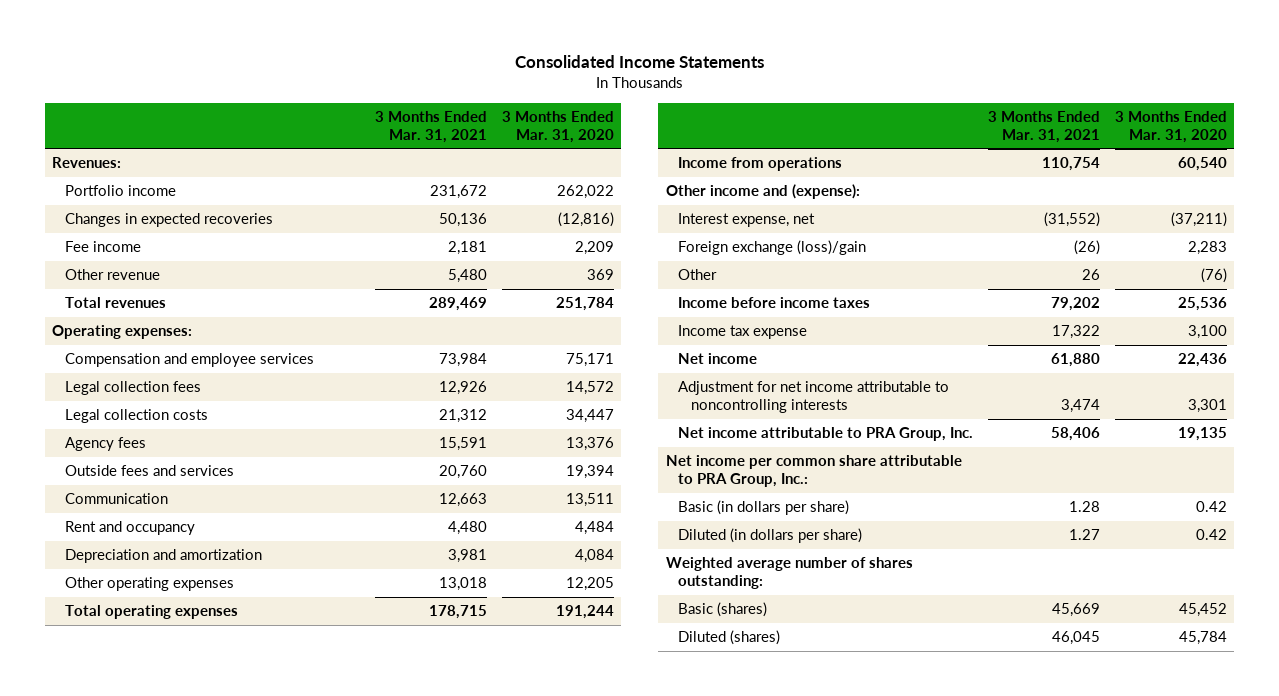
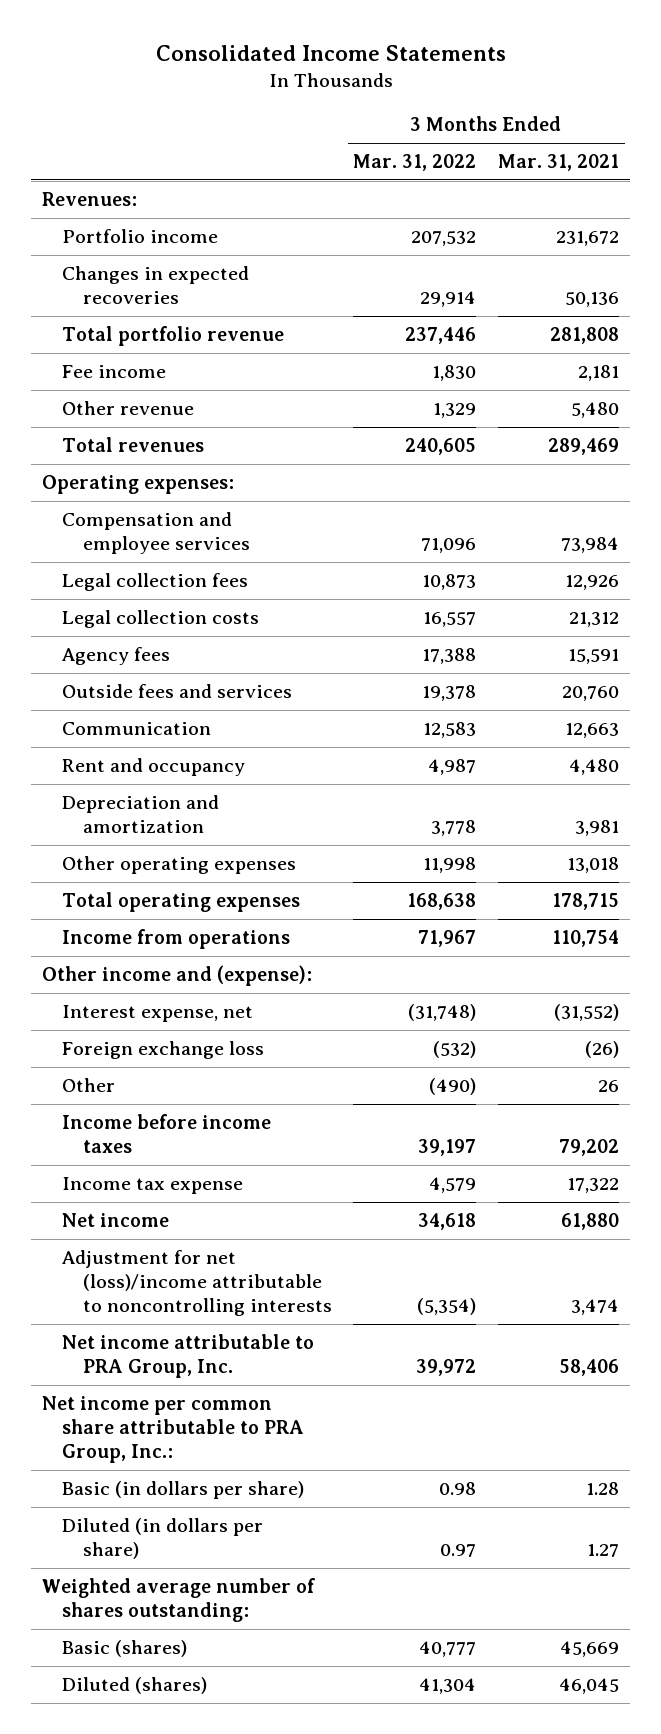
- | 3 Months Ended Mar. 31, 2021 | 3 Months Ended Mar. 31, 2020
+ | 3 Months Ended Mar. 31, 2022 | 3 Months Ended Mar. 31, 2021
+ Total portfolio revenue | 237,446 | 281,808
- Foreign exchange (loss)/gain | (26) | 2,283
+ Foreign exchange loss | (532) | (26)
- Adjustment for net income attributable to noncontrolling interests | 3,474 | 3,301
+ Adjustment for net (loss)/income attributable to noncontrolling interests | (5,354) | 3,474

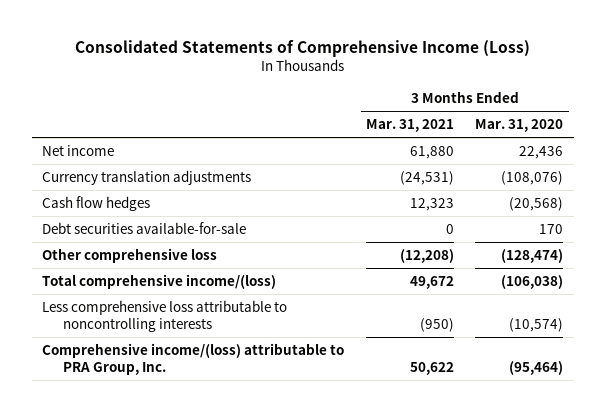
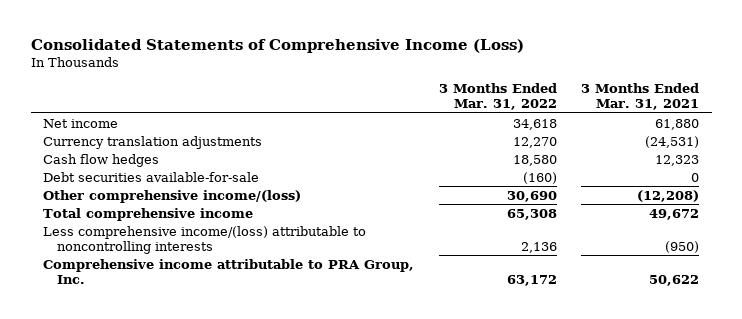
- | 3 Months Ended Mar. 31, 2021 | 3 Months Ended Mar. 31, 2020
+ | 3 Months Ended Mar. 31, 2022 | 3 Months Ended Mar. 31, 2021
- Other comprehensive loss | (12,208) | (128,474)
- Total comprehensive income/(loss) | 49,672 | (106,038)
- Less comprehensive loss attributable to noncontrolling interests | (950) | (10,574)
- Comprehensive income/(loss) attributable to PRA Group, Inc. | 50,622 | (95,464)
+ Other comprehensive income/(loss) | 30,690 | (12,208)
+ Total comprehensive income | 65,308 | 49,672
+ Less comprehensive income/(loss) attributable to noncontrolling interests | 2,136 | (950)
+ Comprehensive income attributable to PRA Group, Inc. | 63,172 | 50,622

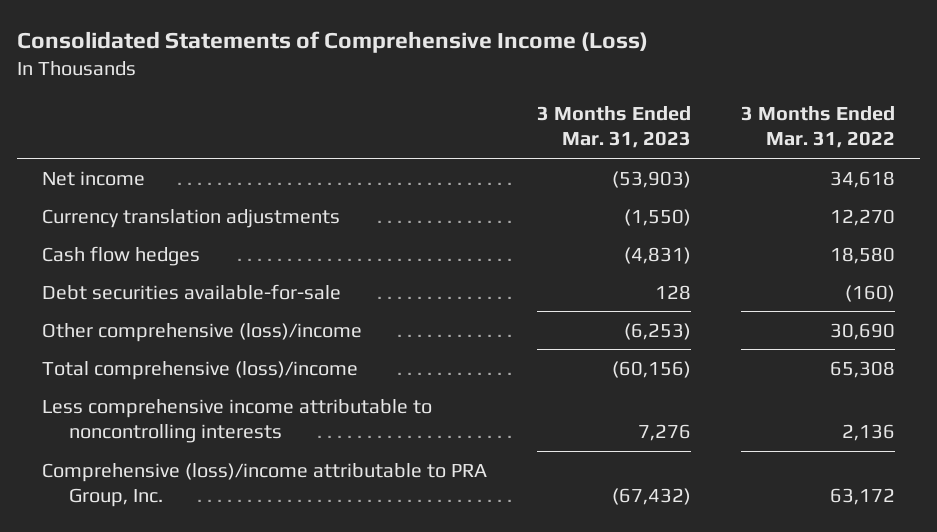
- | 3 Months Ended Mar. 31, 2022 | 3 Months Ended Mar. 31, 2021
+ | 3 Months Ended Mar. 31, 2023 | 3 Months Ended Mar. 31, 2022
- Other comprehensive income/(loss) | 30,690 | (12,208)
- Total comprehensive income | 65,308 | 49,672
- Less comprehensive income/(loss) attributable to noncontrolling interests | 2,136 | (950)
- Comprehensive income attributable to PRA Group, Inc. | 63,172 | 50,622
+ Other comprehensive (loss)/income | (6,253) | 30,690
+ Total comprehensive (loss)/income | (60,156) | 65,308
+ Less comprehensive income attributable to noncontrolling interests | 7,276 | 2,136
+ Comprehensive (loss)/income attributable to PRA Group, Inc. | (67,432) | 63,172

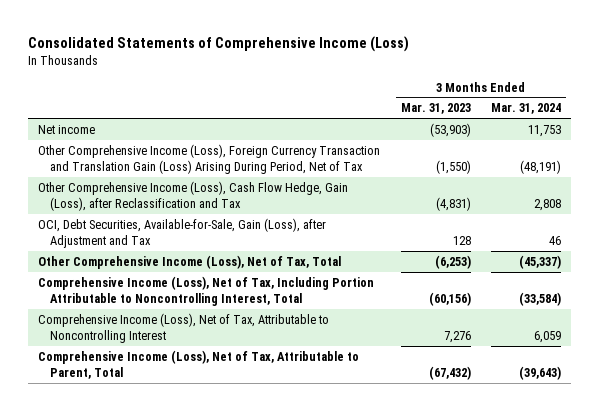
- | 3 Months Ended Mar. 31, 2023 | 3 Months Ended Mar. 31, 2022
+ | 3 Months Ended Mar. 31, 2023 | 3 Months Ended Mar. 31, 2024
- Currency translation adjustments | (1,550) | 12,270
- Cash flow hedges | (4,831) | 18,580
- Debt securities available-for-sale | 128 | (160)
- Other comprehensive (loss)/income | (6,253) | 30,690
- Total comprehensive (loss)/income | (60,156) | 65,308
- Less comprehensive income attributable to noncontrolling interests | 7,276 | 2,136
- Comprehensive (loss)/income attributable to PRA Group, Inc. | (67,432) | 63,172
+ Other Comprehensive Income (Loss), Foreign Currency Transaction and Translation Gain (Loss) Arising During Period, Net of Tax | (1,550) | (48,191)
+ Other Comprehensive Income (Loss), Cash Flow Hedge, Gain (Loss), after Reclassification and Tax | (4,831) | 2,808
+ OCI, Debt Securities, Available-for-Sale, Gain (Loss), after Adjustment and Tax | 128 | 46
+ Other Comprehensive Income (Loss), Net of Tax, Total | (6,253) | (45,337)
+ Comprehensive Income (Loss), Net of Tax, Including Portion Attributable to Noncontrolling Interest, Total | (60,156) | (33,584)
+ Comprehensive Income (Loss), Net of Tax, Attributable to Noncontrolling Interest | 7,276 | 6,059
+ Comprehensive Income (Loss), Net of Tax, Attributable to Parent, Total | (67,432) | (39,643)

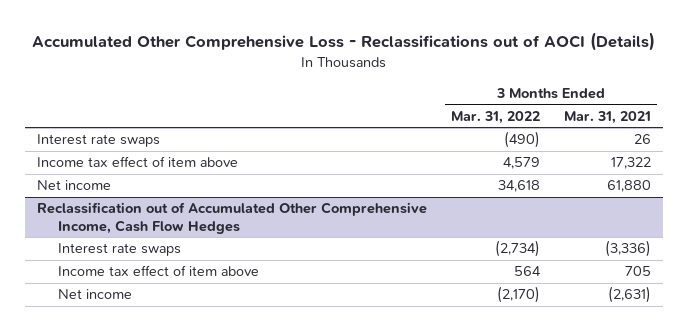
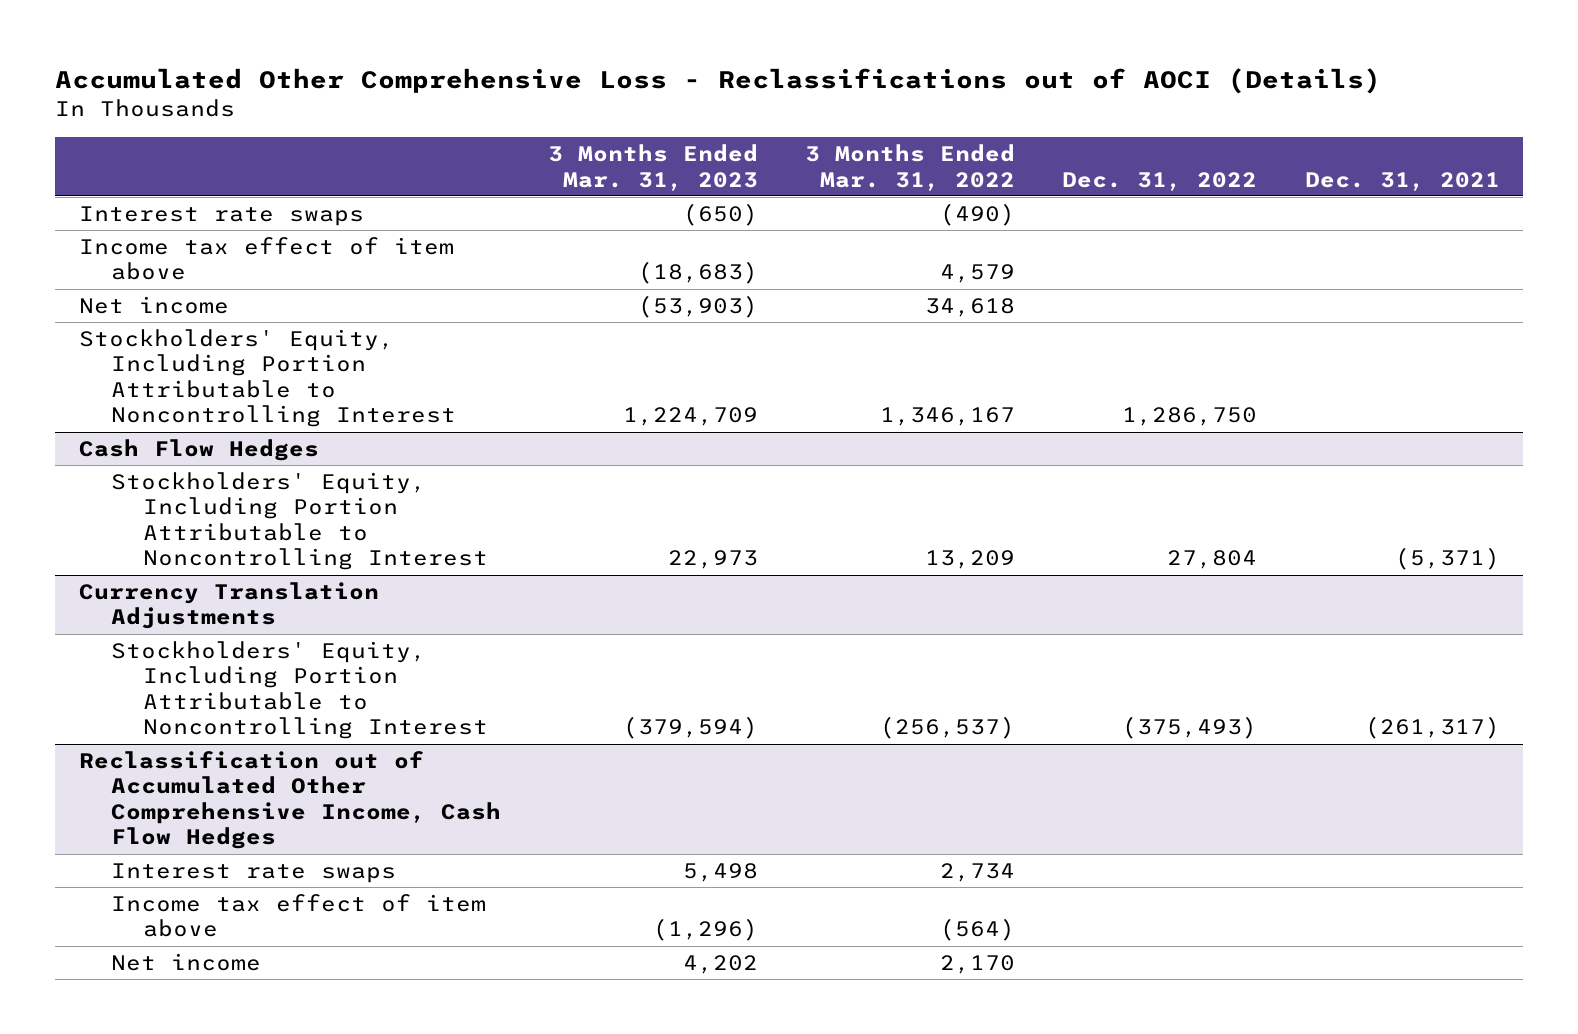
- | 3 Months Ended Mar. 31, 2022 | 3 Months Ended Mar. 31, 2021
+ | 3 Months Ended Mar. 31, 2023 | 3 Months Ended Mar. 31, 2022 | Dec. 31, 2022 | Dec. 31, 2021
+ Stockholders' Equity, Including Portion Attributable to Noncontrolling Interest | 1,224,709 | 1,346,167 | 1,286,750 |
+ Cash Flow Hedges
+ Stockholders' Equity, Including Portion Attributable to Noncontrolling Interest | 22,973 | 13,209 | 27,804 | (5,371)
+ Currency Translation Adjustments
+ Stockholders' Equity, Including Portion Attributable to Noncontrolling Interest | (379,594) | (256,537) | (375,493) | (261,317)
@ Reclassification out of Accumulated Other Comprehensive Income, Cash Flow Hedges
- Interest rate swaps | (2,734) | (3,336)
- Income tax effect of item above | 564 | 705
- Net income | (2,170) | (2,631)
+ Interest rate swaps | 5,498 | 2,734 | |
+ Income tax effect of item above | (1,296) | (564) | |
+ Net income | 4,202 | 2,170 | |

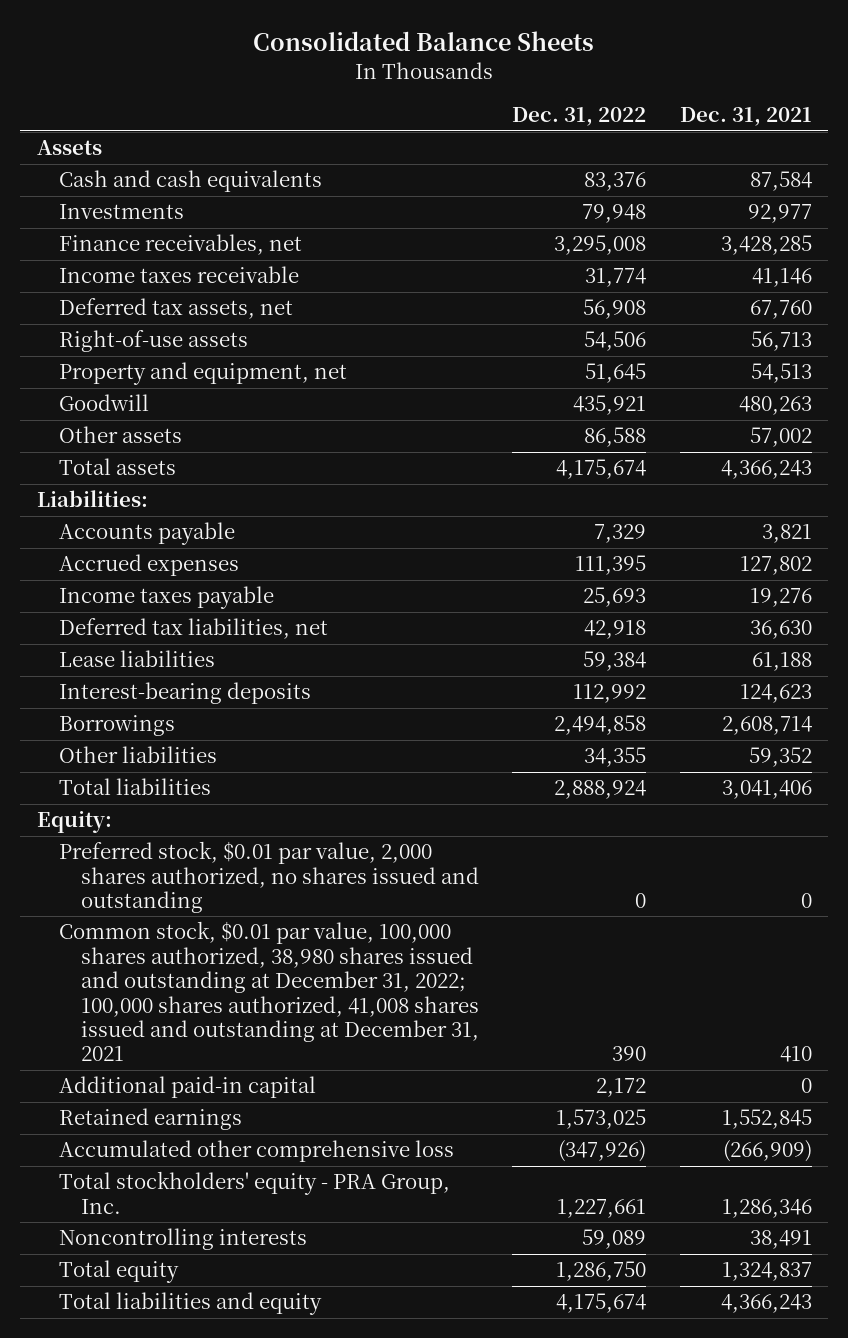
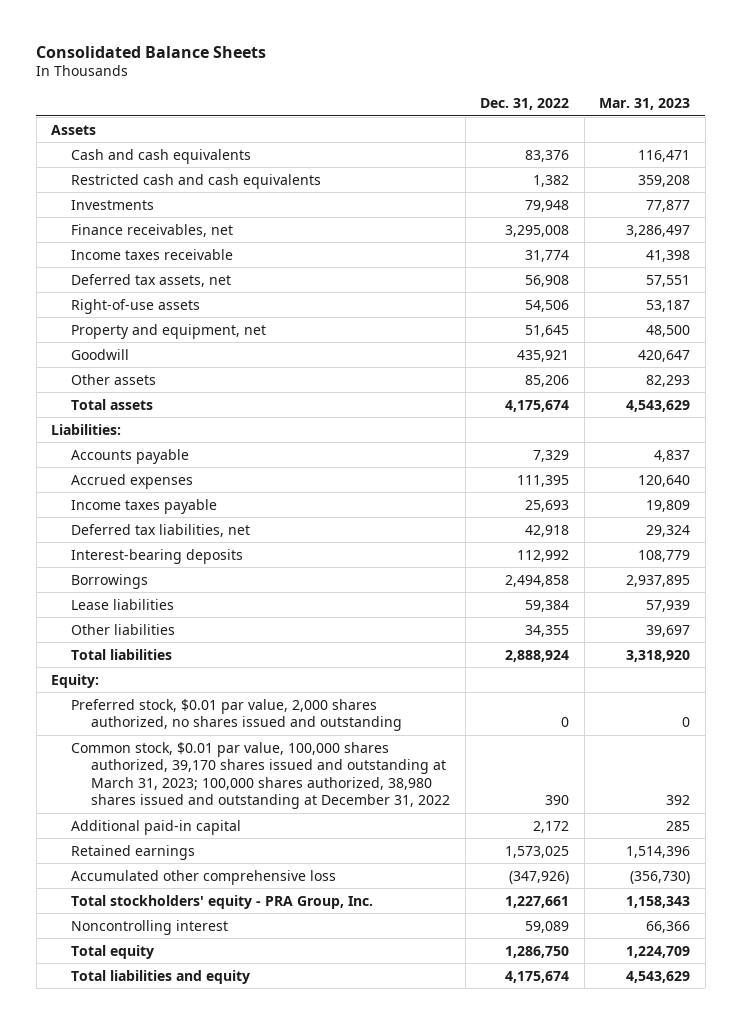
- | Dec. 31, 2022 | Dec. 31, 2021
+ | Dec. 31, 2022 | Mar. 31, 2023
+ Restricted cash and cash equivalents | 1,382 | 359,208
- Other assets | 86,588 | 57,002
+ Other assets | 85,206 | 82,293
moved down: Lease liabilities | 59,384 | 57,939
- Common stock, $0.01 par value, 100,000 shares authorized, 38,980 shares issued and outstanding at December 31, 2022; 100,000 shares authorized, 41,008 shares issued and outstanding at December 31, 2021 | 390 | 410
+ Common stock, $0.01 par value, 100,000 shares authorized, 39,170 shares issued and outstanding at March 31, 2023; 100,000 shares authorized, 38,980 shares issued and outstanding at December 31, 2022 | 390 | 392
- Noncontrolling interests | 59,089 | 38,491
+ Noncontrolling interest | 59,089 | 66,366

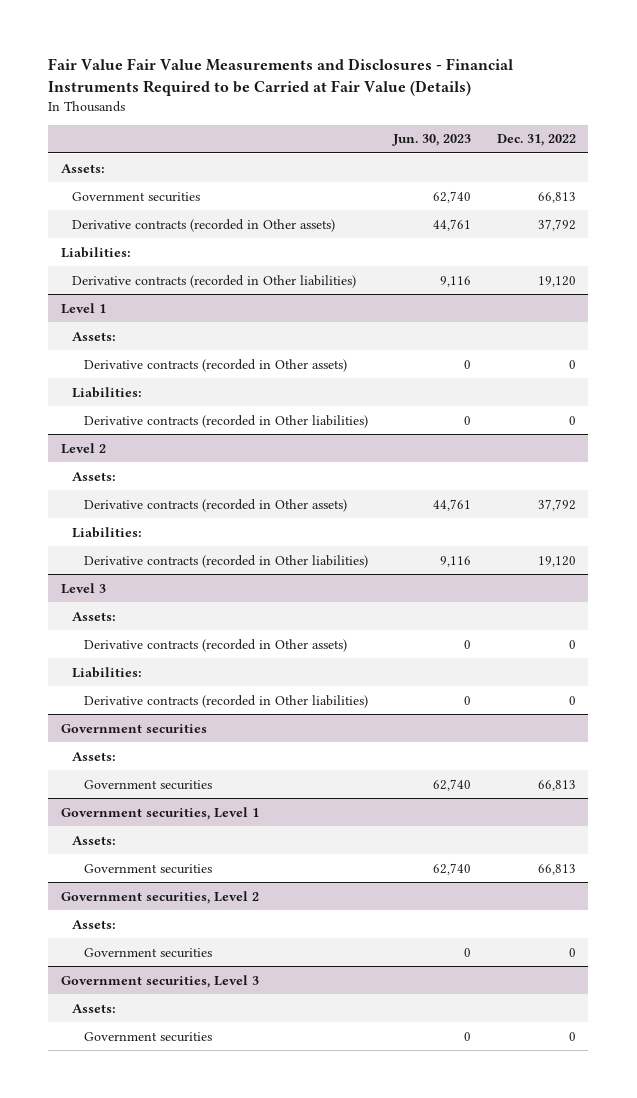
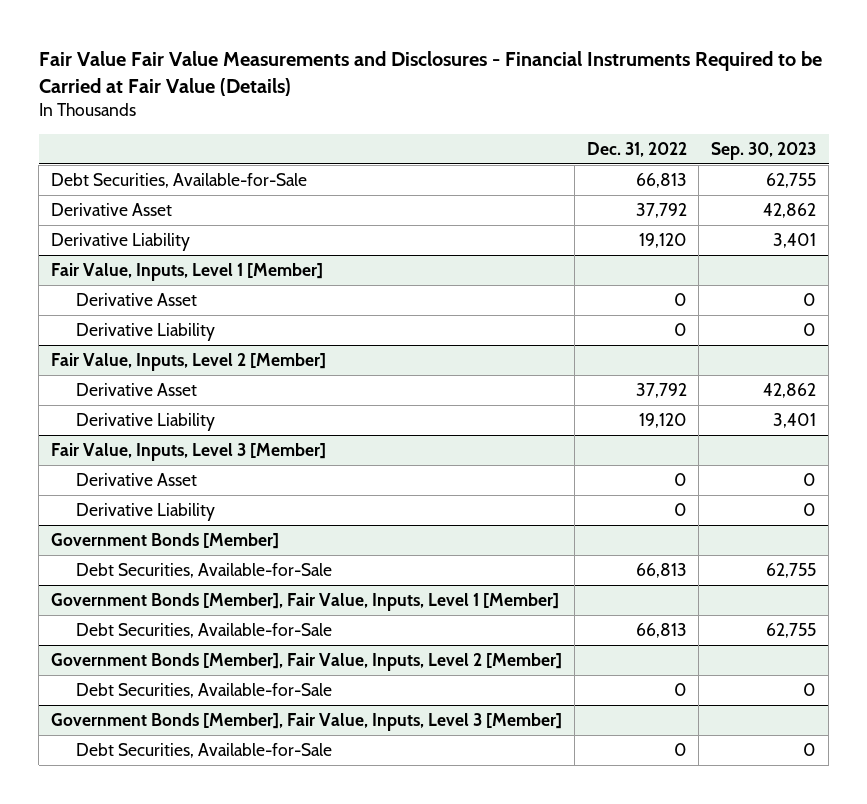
- | Jun. 30, 2023 | Dec. 31, 2022
+ | Dec. 31, 2022 | Sep. 30, 2023
- Assets:
- Government securities | 62,740 | 66,813
- Derivative contracts (recorded in Other assets) | 44,761 | 37,792
- Liabilities:
- Derivative contracts (recorded in Other liabilities) | 9,116 | 19,120
- Level 1
- Assets:
- Derivative contracts (recorded in Other assets) | 0 | 0
- Liabilities:
- Derivative contracts (recorded in Other liabilities) | 0 | 0
- Level 2
- Assets:
- Derivative contracts (recorded in Other assets) | 44,761 | 37,792
- Liabilities:
- Derivative contracts (recorded in Other liabilities) | 9,116 | 19,120
- Level 3
- Assets:
- Derivative contracts (recorded in Other assets) | 0 | 0
- Liabilities:
- Derivative contracts (recorded in Other liabilities) | 0 | 0
- Government securities
- Assets:
- Government securities | 62,740 | 66,813
- Government securities, Level 1
- Assets:
- Government securities | 62,740 | 66,813
- Government securities, Level 2
- Assets:
- Government securities | 0 | 0
- Government securities, Level 3
- Assets:
- Government securities | 0 | 0
+ Debt Securities, Available-for-Sale | 66,813 | 62,755
+ Derivative Asset | 37,792 | 42,862
+ Derivative Liability | 19,120 | 3,401
+ Fair Value, Inputs, Level 1 [Member]
+ Derivative Asset | 0 | 0
+ Derivative Liability | 0 | 0
+ Fair Value, Inputs, Level 2 [Member]
+ Derivative Asset | 37,792 | 42,862
+ Derivative Liability | 19,120 | 3,401
+ Fair Value, Inputs, Level 3 [Member]
+ Derivative Asset | 0 | 0
+ Derivative Liability | 0 | 0
+ Government Bonds [Member]
+ Debt Securities, Available-for-Sale | 66,813 | 62,755
+ Government Bonds [Member], Fair Value, Inputs, Level 1 [Member]
+ Debt Securities, Available-for-Sale | 66,813 | 62,755
+ Government Bonds [Member], Fair Value, Inputs, Level 2 [Member]
+ Debt Securities, Available-for-Sale | 0 | 0
+ Government Bonds [Member], Fair Value, Inputs, Level 3 [Member]
+ Debt Securities, Available-for-Sale | 0 | 0

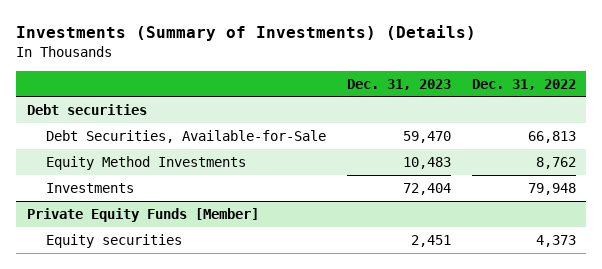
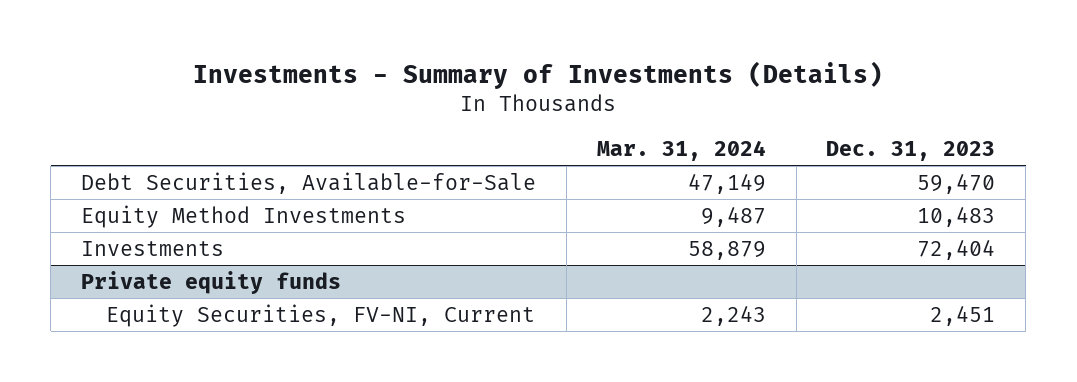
- Investments (Summary of Investments) (Details)
+ Investments - Summary of Investments (Details)
- | Dec. 31, 2023 | Dec. 31, 2022
+ | Mar. 31, 2024 | Dec. 31, 2023
- Debt securities
- Private Equity Funds [Member]
- Equity securities | 2,451 | 4,373
+ Private equity funds
+ Equity Securities, FV-NI, Current | 2,243 | 2,451

